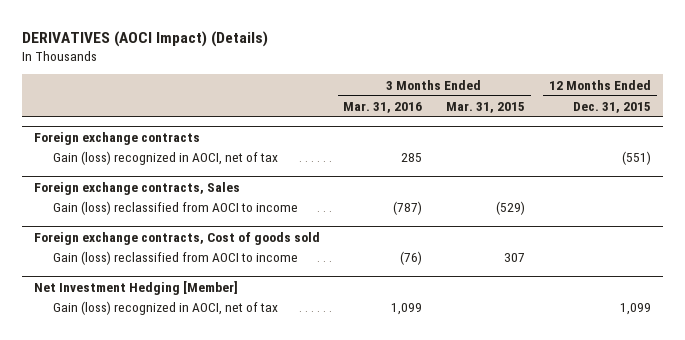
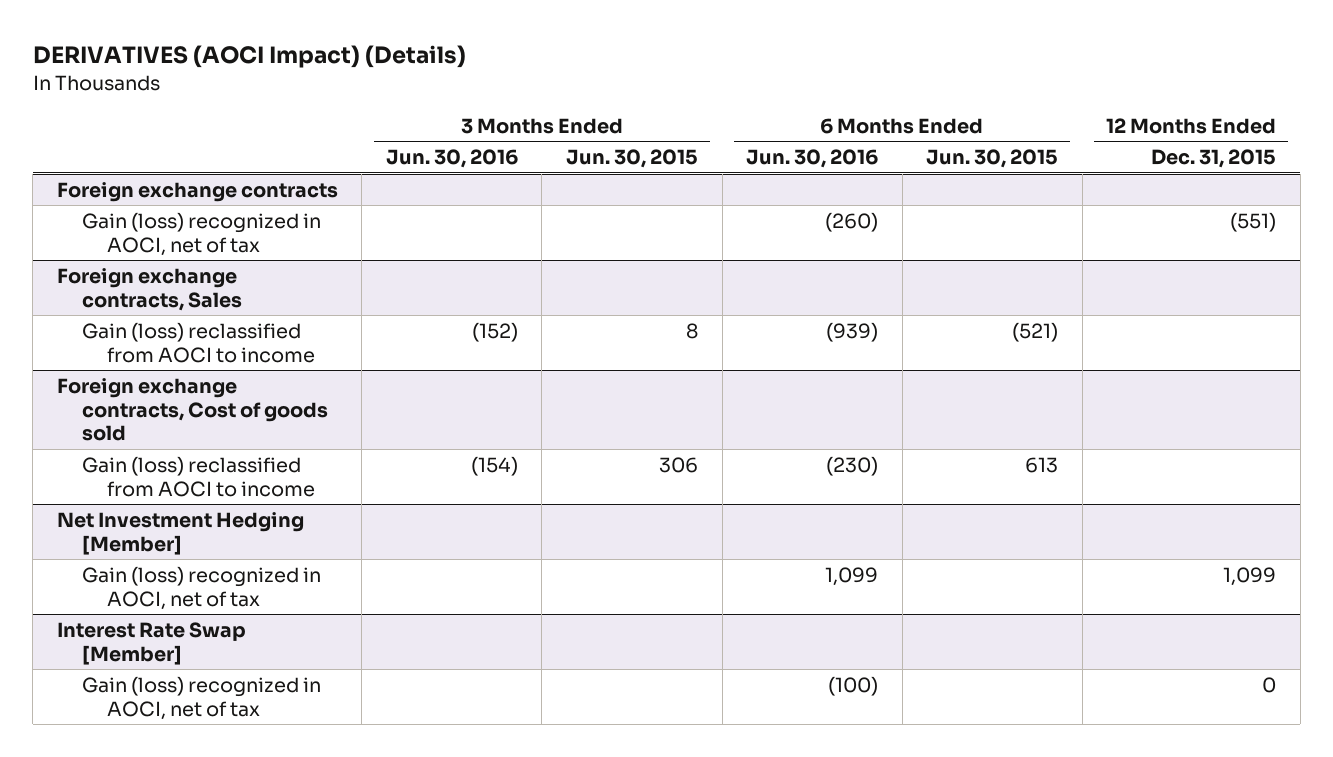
- | 3 Months Ended Mar. 31, 2016 | 3 Months Ended Mar. 31, 2015 | 12 Months Ended Dec. 31, 2015
+ | 3 Months Ended Jun. 30, 2016 | 3 Months Ended Jun. 30, 2015 | 6 Months Ended Jun. 30, 2016 | 6 Months Ended Jun. 30, 2015 | 12 Months Ended Dec. 31, 2015
+ Interest Rate Swap [Member]
+ Gain (loss) recognized in AOCI, net of tax | | | (100) | | 0

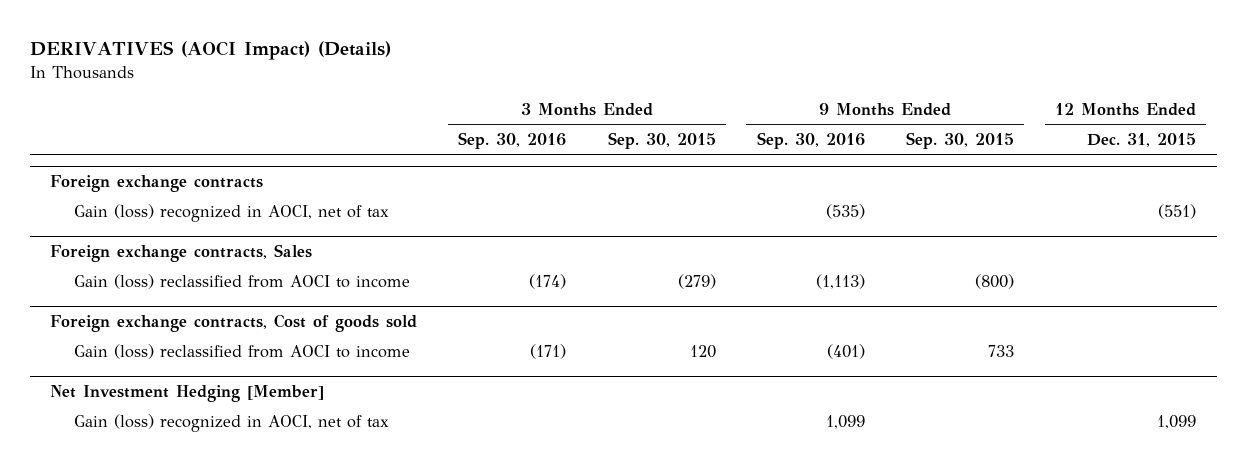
- | 3 Months Ended Jun. 30, 2016 | 3 Months Ended Jun. 30, 2015 | 6 Months Ended Jun. 30, 2016 | 6 Months Ended Jun. 30, 2015 | 12 Months Ended Dec. 31, 2015
+ | 3 Months Ended Sep. 30, 2016 | 3 Months Ended Sep. 30, 2015 | 9 Months Ended Sep. 30, 2016 | 9 Months Ended Sep. 30, 2015 | 12 Months Ended Dec. 31, 2015
- Interest Rate Swap [Member]
- Gain (loss) recognized in AOCI, net of tax | | | (100) | | 0

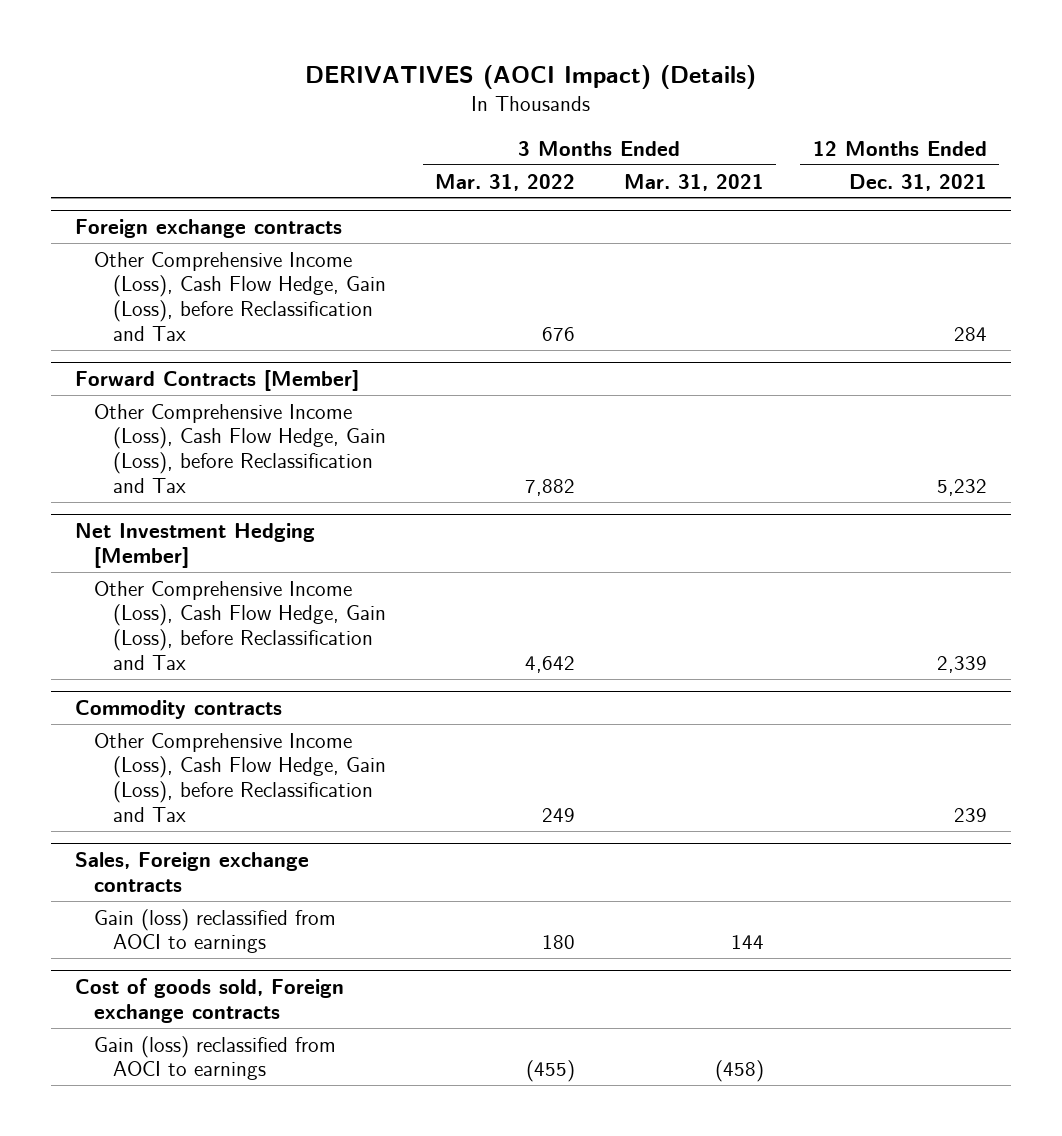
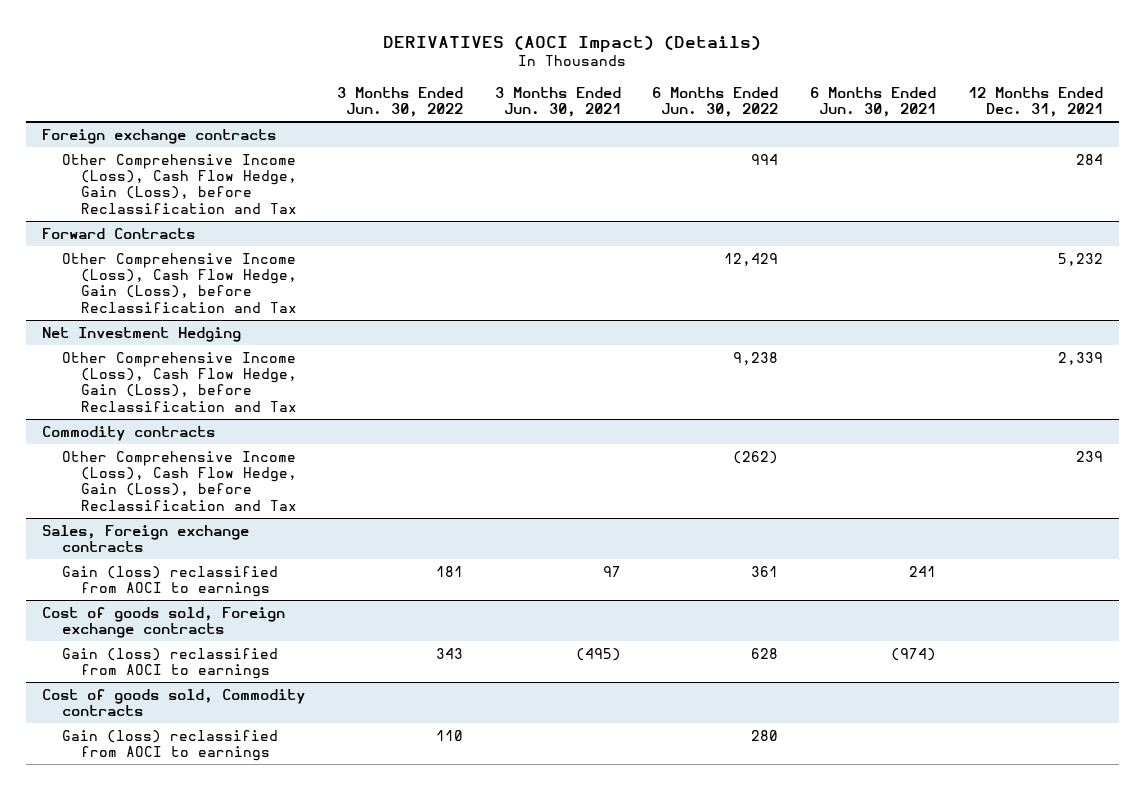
- | 3 Months Ended Mar. 31, 2022 | 3 Months Ended Mar. 31, 2021 | 12 Months Ended Dec. 31, 2021
+ | 3 Months Ended Jun. 30, 2022 | 3 Months Ended Jun. 30, 2021 | 6 Months Ended Jun. 30, 2022 | 6 Months Ended Jun. 30, 2021 | 12 Months Ended Dec. 31, 2021
- Forward Contracts [Member]
+ Forward Contracts
- Net Investment Hedging [Member]
+ Net Investment Hedging
+ Cost of goods sold, Commodity contracts
+ Gain (loss) reclassified from AOCI to earnings | 110 | | 280 | |

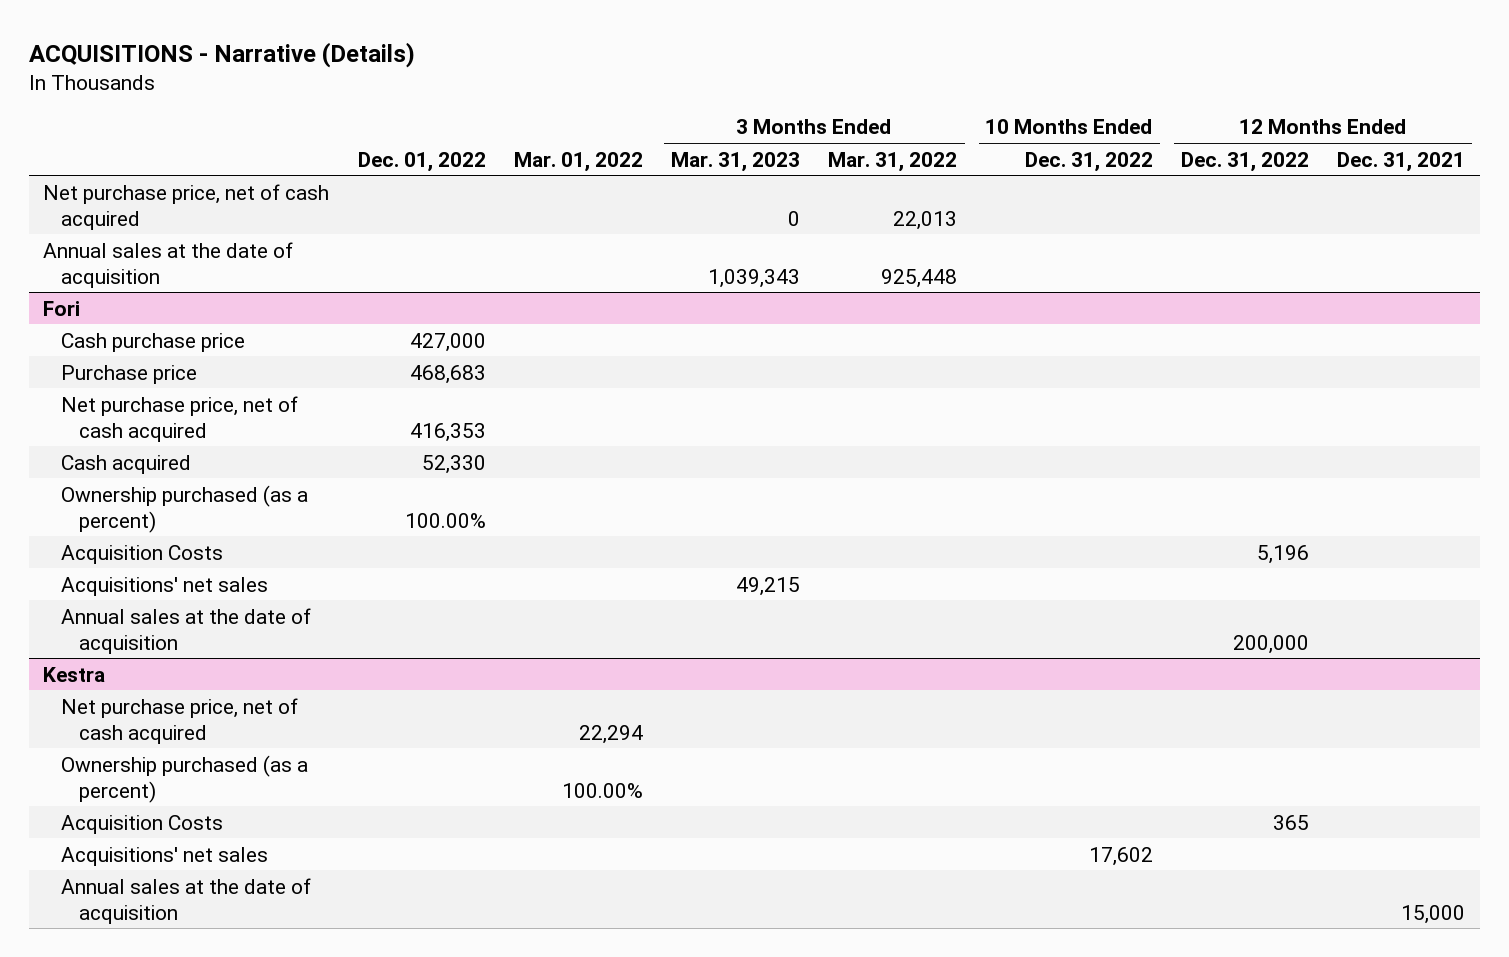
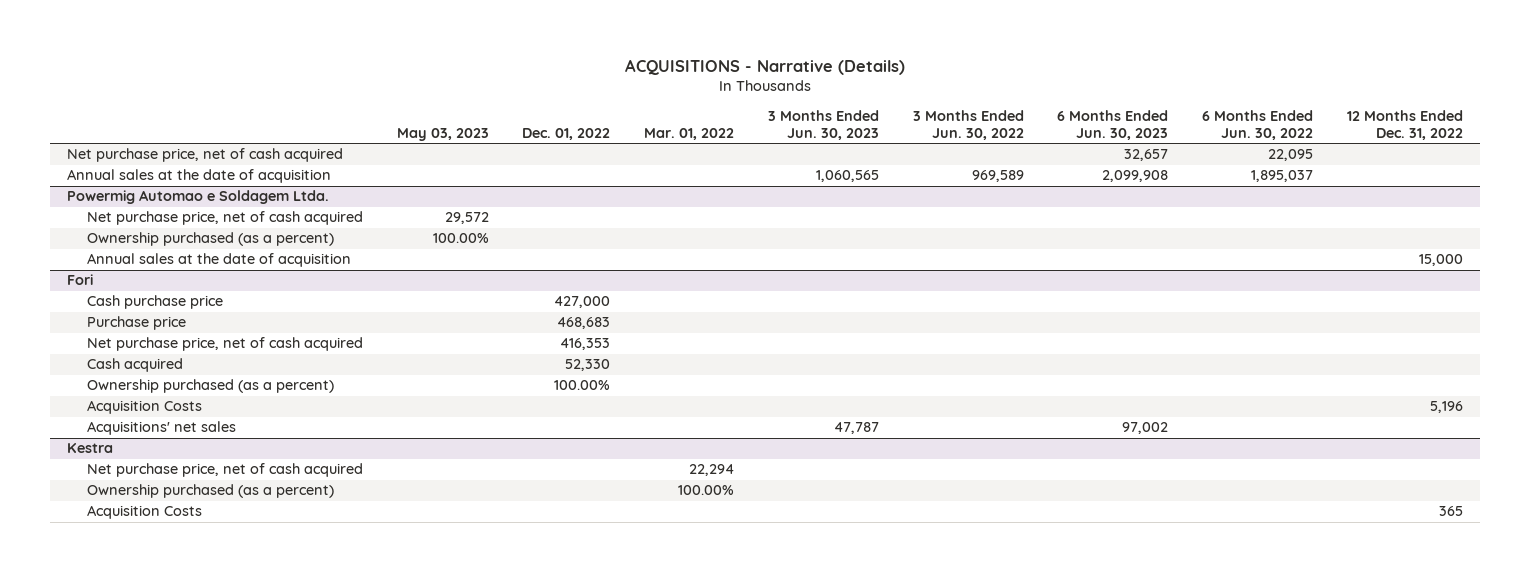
- | Dec. 01, 2022 | Mar. 01, 2022 | 3 Months Ended Mar. 31, 2023 | 3 Months Ended Mar. 31, 2022 | 10 Months Ended Dec. 31, 2022 | 12 Months Ended Dec. 31, 2022 | 12 Months Ended Dec. 31, 2021
+ | May 03, 2023 | Dec. 01, 2022 | Mar. 01, 2022 | 3 Months Ended Jun. 30, 2023 | 3 Months Ended Jun. 30, 2022 | 6 Months Ended Jun. 30, 2023 | 6 Months Ended Jun. 30, 2022 | 12 Months Ended Dec. 31, 2022
+ Powermig Automao e Soldagem Ltda.
+ Net purchase price, net of cash acquired | 29,572 | | | | | | |
+ Ownership purchased (as a percent) | 100.00% | | | | | | |
+ Annual sales at the date of acquisition | | | | | | | | 15,000
@ Fori
- Annual sales at the date of acquisition | | | | | | 200,000 |
@ Kestra
- Acquisitions' net sales | | | | | 17,602 | |
- Annual sales at the date of acquisition | | | | | | | 15,000

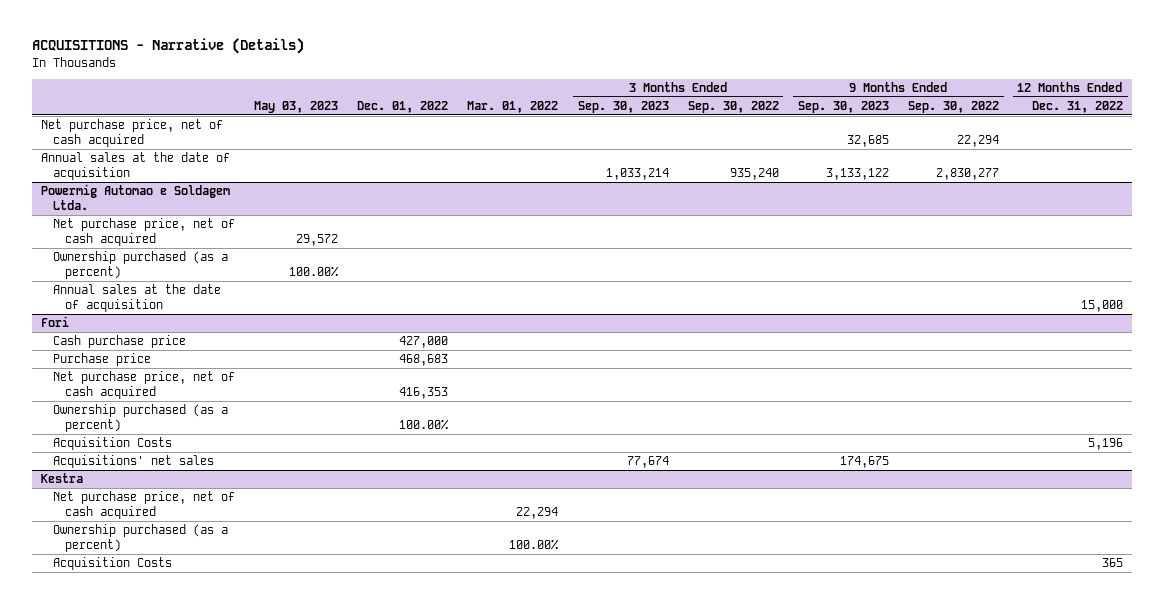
- | May 03, 2023 | Dec. 01, 2022 | Mar. 01, 2022 | 3 Months Ended Jun. 30, 2023 | 3 Months Ended Jun. 30, 2022 | 6 Months Ended Jun. 30, 2023 | 6 Months Ended Jun. 30, 2022 | 12 Months Ended Dec. 31, 2022
+ | May 03, 2023 | Dec. 01, 2022 | Mar. 01, 2022 | 3 Months Ended Sep. 30, 2023 | 3 Months Ended Sep. 30, 2022 | 9 Months Ended Sep. 30, 2023 | 9 Months Ended Sep. 30, 2022 | 12 Months Ended Dec. 31, 2022
@ Fori
- Cash acquired | | 52,330 | | | | | |

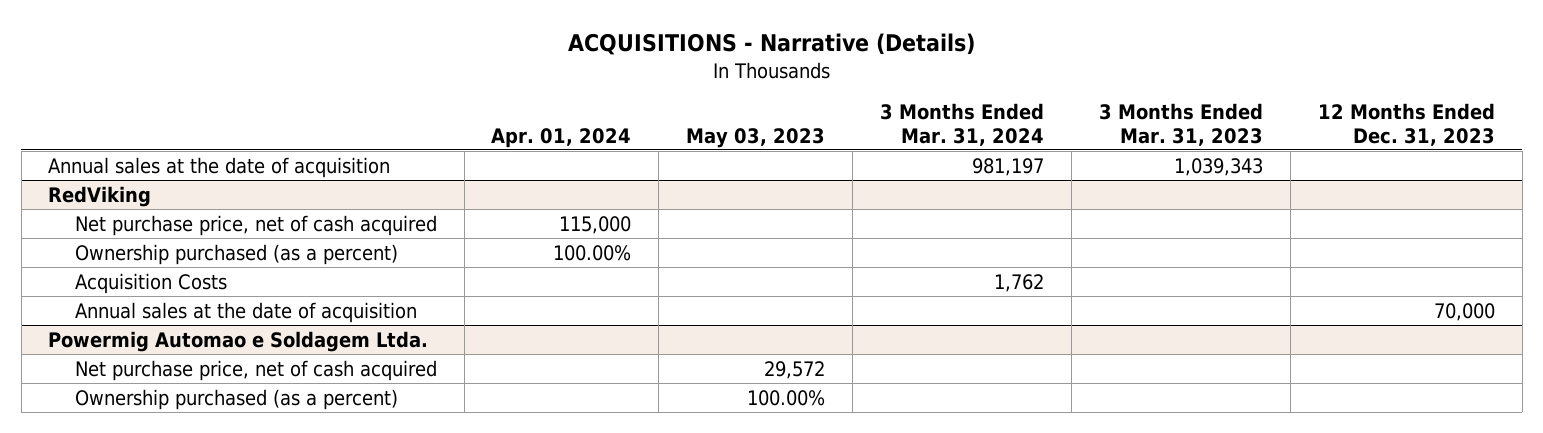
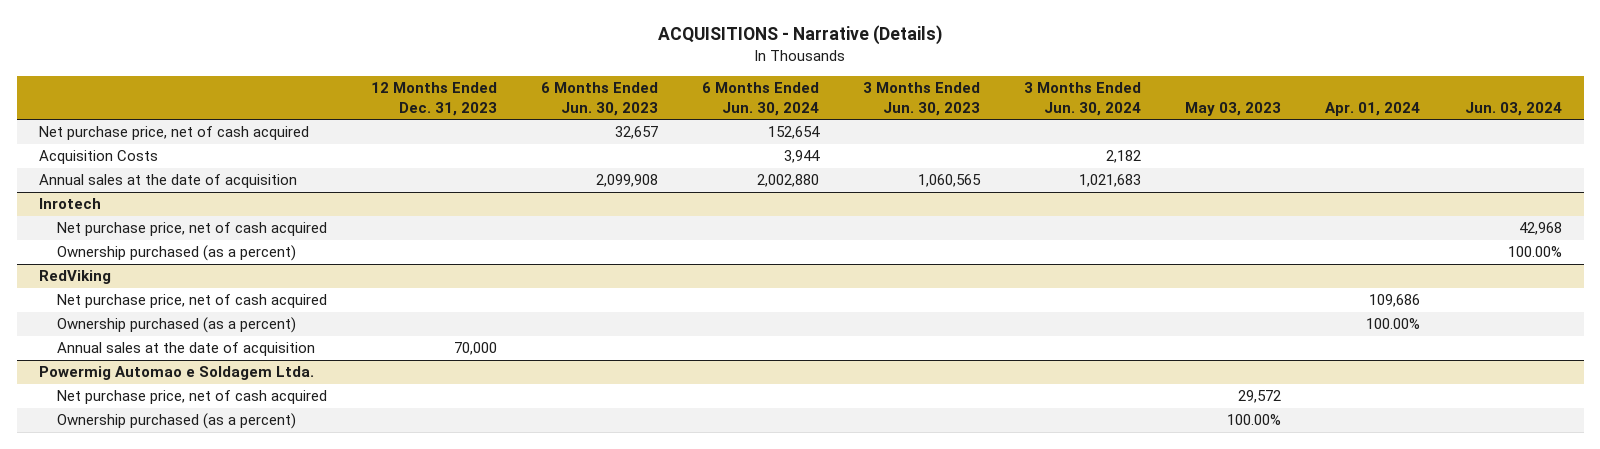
- | Apr. 01, 2024 | May 03, 2023 | 3 Months Ended Mar. 31, 2024 | 3 Months Ended Mar. 31, 2023 | 12 Months Ended Dec. 31, 2023
+ | 12 Months Ended Dec. 31, 2023 | 6 Months Ended Jun. 30, 2023 | 6 Months Ended Jun. 30, 2024 | 3 Months Ended Jun. 30, 2023 | 3 Months Ended Jun. 30, 2024 | May 03, 2023 | Apr. 01, 2024 | Jun. 03, 2024
+ Net purchase price, net of cash acquired | | 32,657 | 152,654 | | | | |
+ Acquisition Costs | | | 3,944 | | 2,182 | | |
+ Inrotech
+ Net purchase price, net of cash acquired | | | | | | | | 42,968
+ Ownership purchased (as a percent) | | | | | | | | 100.00%
@ RedViking
- Net purchase price, net of cash acquired | 115,000 | | | |
+ Net purchase price, net of cash acquired | | | | | | | 109,686 |
- Acquisition Costs | | | 1,762 | |

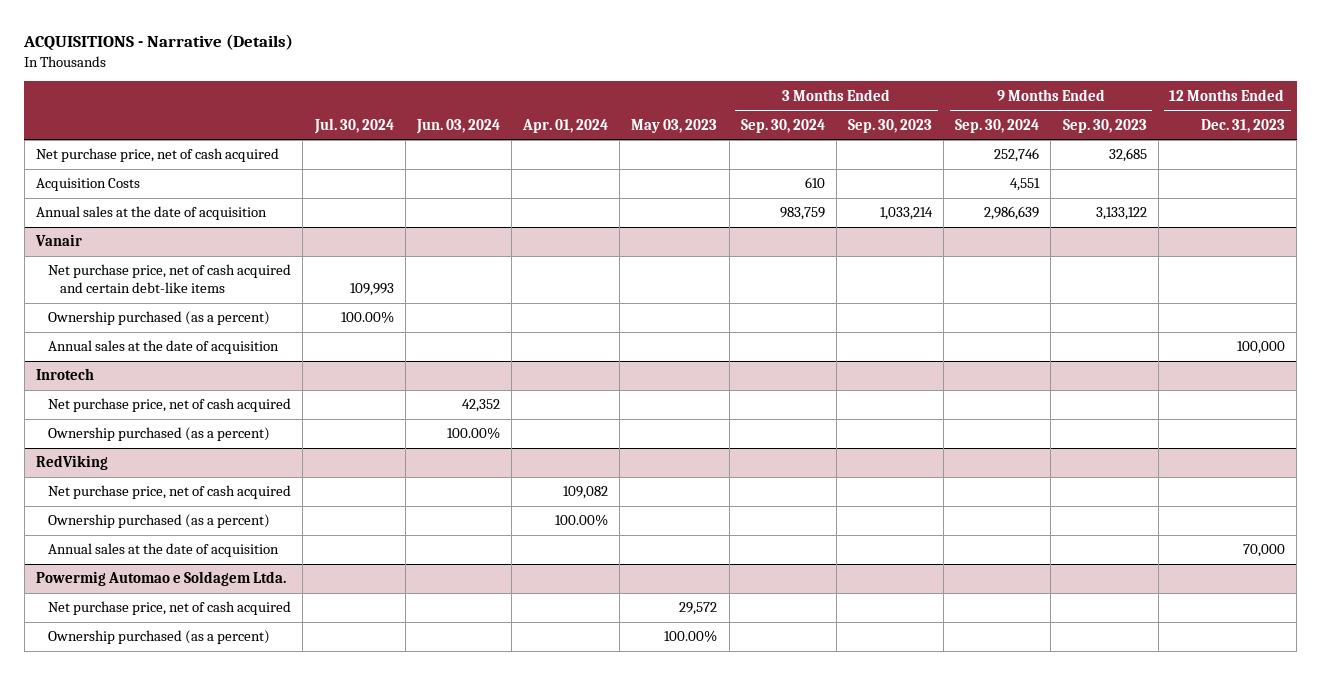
- | 12 Months Ended Dec. 31, 2023 | 6 Months Ended Jun. 30, 2023 | 6 Months Ended Jun. 30, 2024 | 3 Months Ended Jun. 30, 2023 | 3 Months Ended Jun. 30, 2024 | May 03, 2023 | Apr. 01, 2024 | Jun. 03, 2024
+ | Jul. 30, 2024 | Jun. 03, 2024 | Apr. 01, 2024 | May 03, 2023 | 3 Months Ended Sep. 30, 2024 | 3 Months Ended Sep. 30, 2023 | 9 Months Ended Sep. 30, 2024 | 9 Months Ended Sep. 30, 2023 | 12 Months Ended Dec. 31, 2023
+ Vanair
+ Net purchase price, net of cash acquired and certain debt-like items | 109,993 | | | | | | | |
+ Ownership purchased (as a percent) | 100.00% | | | | | | | |
+ Annual sales at the date of acquisition | | | | | | | | | 100,000
@ Inrotech
- Net purchase price, net of cash acquired | | | | | | | | 42,968
+ Net purchase price, net of cash acquired | | 42,352 | | | | | | |
@ RedViking
- Net purchase price, net of cash acquired | | | | | | | 109,686 |
+ Net purchase price, net of cash acquired | | | 109,082 | | | | | |

